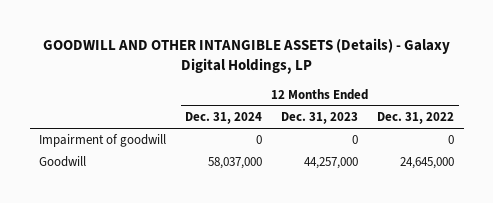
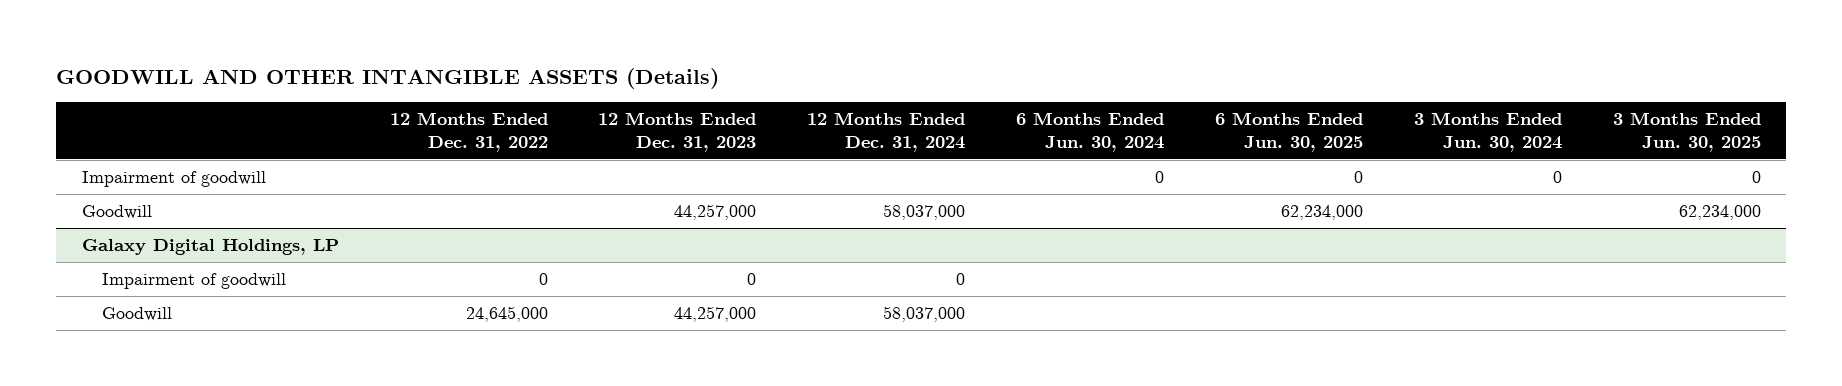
- GOODWILL AND OTHER INTANGIBLE ASSETS (Details) - Galaxy Digital Holdings, LP
+ GOODWILL AND OTHER INTANGIBLE ASSETS (Details)
- | 12 Months Ended Dec. 31, 2024 | 12 Months Ended Dec. 31, 2023 | 12 Months Ended Dec. 31, 2022
+ | 12 Months Ended Dec. 31, 2022 | 12 Months Ended Dec. 31, 2023 | 12 Months Ended Dec. 31, 2024 | 6 Months Ended Jun. 30, 2024 | 6 Months Ended Jun. 30, 2025 | 3 Months Ended Jun. 30, 2024 | 3 Months Ended Jun. 30, 2025
+ Impairment of goodwill | | | | 0 | 0 | 0 | 0
+ Goodwill | | 44,257,000 | 58,037,000 | | 62,234,000 | | 62,234,000
+ Galaxy Digital Holdings, LP

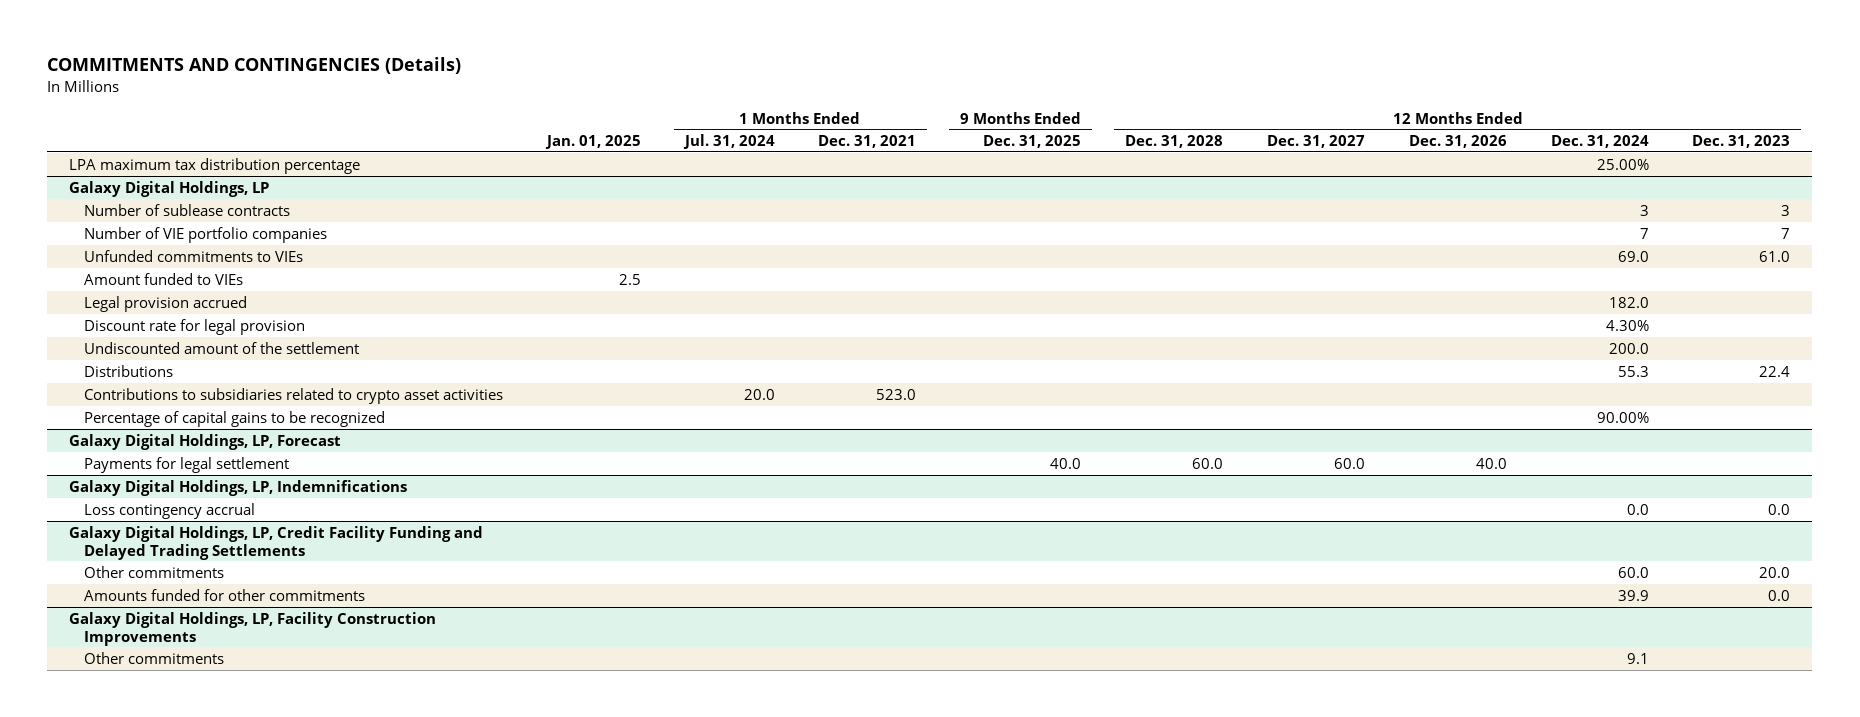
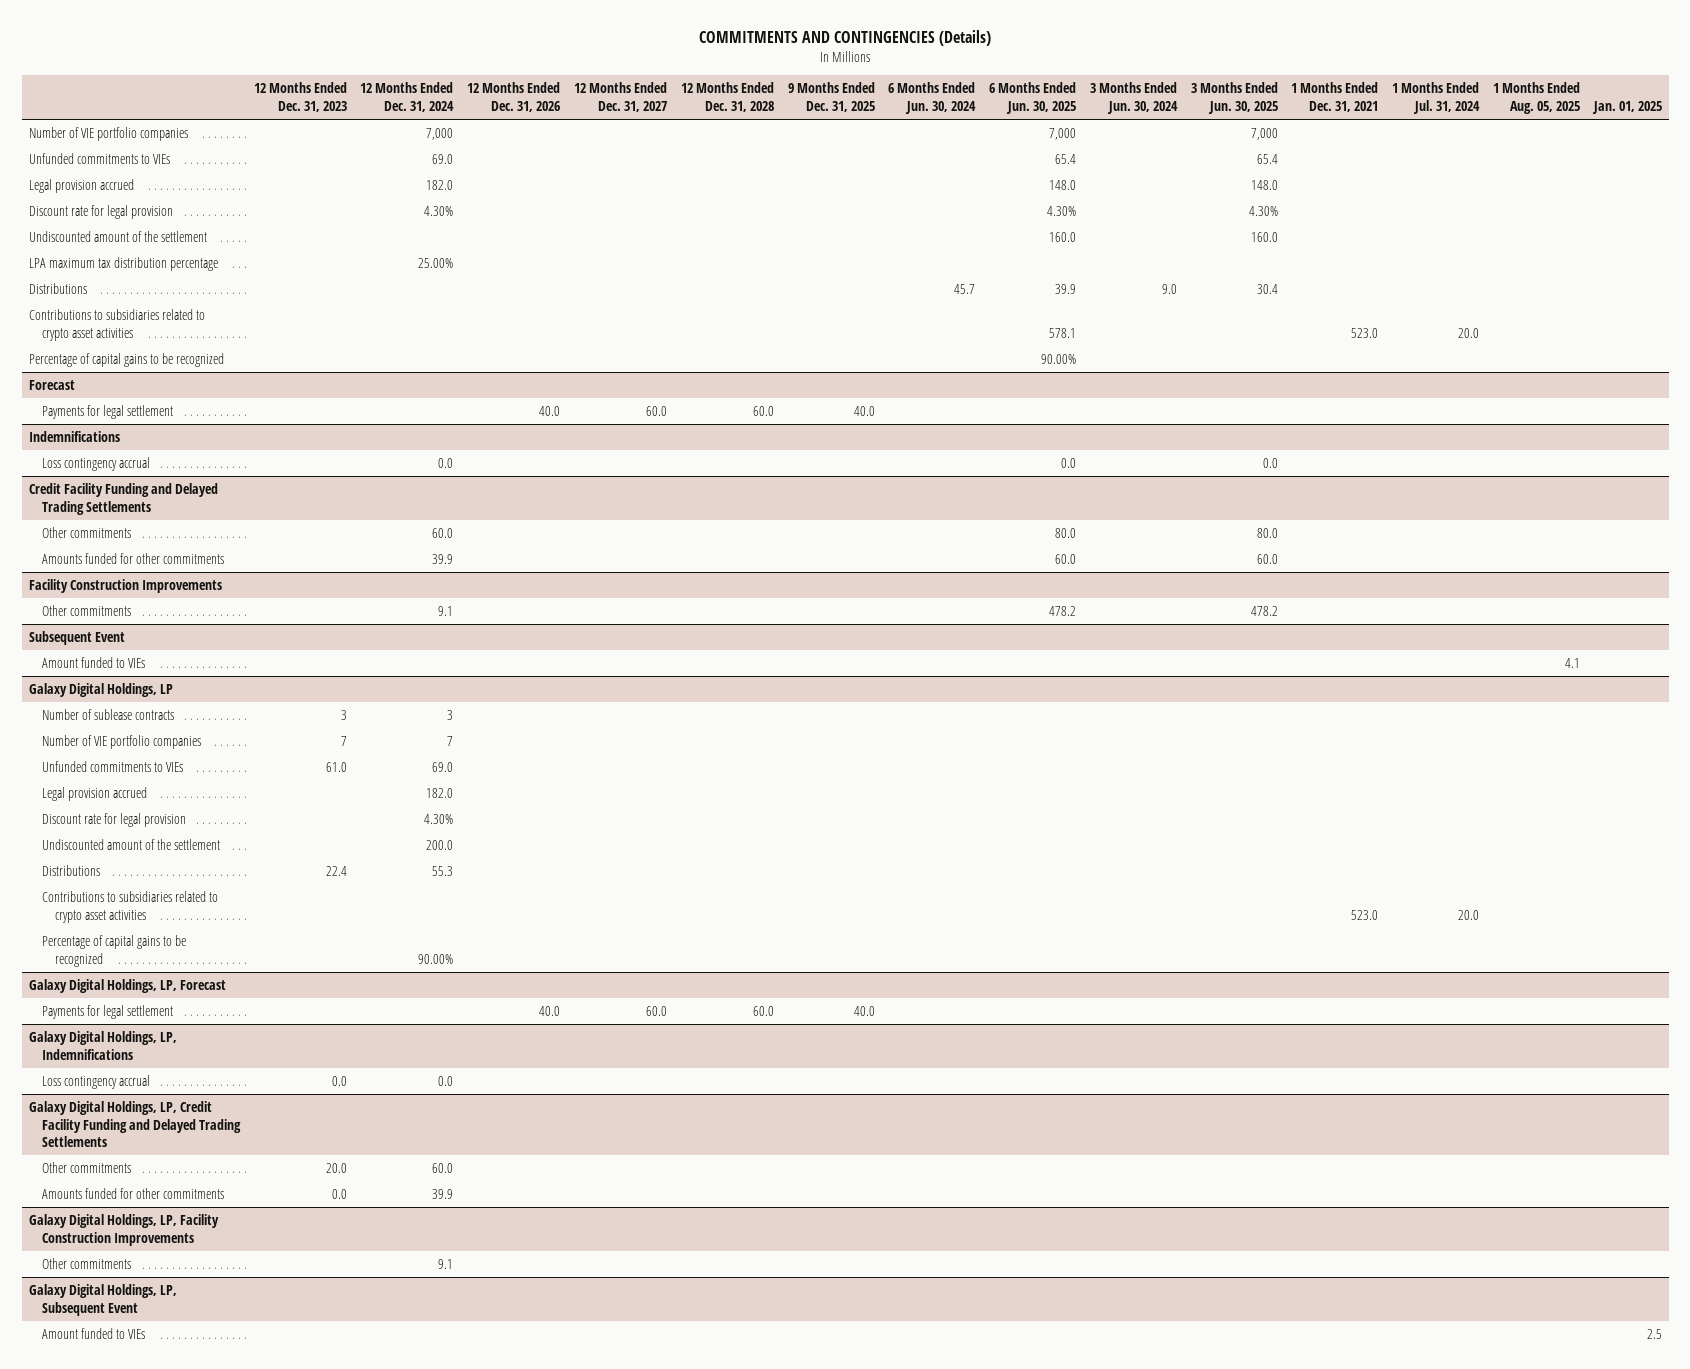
- | Jan. 01, 2025 | 1 Months Ended Jul. 31, 2024 | 1 Months Ended Dec. 31, 2021 | 9 Months Ended Dec. 31, 2025 | 12 Months Ended Dec. 31, 2028 | 12 Months Ended Dec. 31, 2027 | 12 Months Ended Dec. 31, 2026 | 12 Months Ended Dec. 31, 2024 | 12 Months Ended Dec. 31, 2023
+ | 12 Months Ended Dec. 31, 2023 | 12 Months Ended Dec. 31, 2024 | 12 Months Ended Dec. 31, 2026 | 12 Months Ended Dec. 31, 2027 | 12 Months Ended Dec. 31, 2028 | 9 Months Ended Dec. 31, 2025 | 6 Months Ended Jun. 30, 2024 | 6 Months Ended Jun. 30, 2025 | 3 Months Ended Jun. 30, 2024 | 3 Months Ended Jun. 30, 2025 | 1 Months Ended Dec. 31, 2021 | 1 Months Ended Jul. 31, 2024 | 1 Months Ended Aug. 05, 2025 | Jan. 01, 2025
+ Number of VIE portfolio companies | | 7,000 | | | | | | 7,000 | | 7,000 | | | |
+ Unfunded commitments to VIEs | | 69.0 | | | | | | 65.4 | | 65.4 | | | |
+ Legal provision accrued | | 182.0 | | | | | | 148.0 | | 148.0 | | | |
+ Discount rate for legal provision | | 4.30% | | | | | | 4.30% | | 4.30% | | | |
+ Undiscounted amount of the settlement | | | | | | | | 160.0 | | 160.0 | | | |
+ Distributions | | | | | | | 45.7 | 39.9 | 9.0 | 30.4 | | | |
+ Contributions to subsidiaries related to crypto asset activities | | | | | | | | 578.1 | | | 523.0 | 20.0 | |
+ Percentage of capital gains to be recognized | | | | | | | | 90.00% | | | | | |
+ Forecast
+ Payments for legal settlement | | | 40.0 | 60.0 | 60.0 | 40.0 | | | | | | | |
+ Indemnifications
+ Loss contingency accrual | | 0.0 | | | | | | 0.0 | | 0.0 | | | |
+ Credit Facility Funding and Delayed Trading Settlements
+ Other commitments | | 60.0 | | | | | | 80.0 | | 80.0 | | | |
+ Amounts funded for other commitments | | 39.9 | | | | | | 60.0 | | 60.0 | | | |
+ Facility Construction Improvements
+ Other commitments | | 9.1 | | | | | | 478.2 | | 478.2 | | | |
+ Subsequent Event
+ Amount funded to VIEs | | | | | | | | | | | | | 4.1 |
@ Galaxy Digital Holdings, LP
- Amount funded to VIEs | 2.5 | | | | | | | |
+ Galaxy Digital Holdings, LP, Subsequent Event
+ Amount funded to VIEs | | | | | | | | | | | | | | 2.5

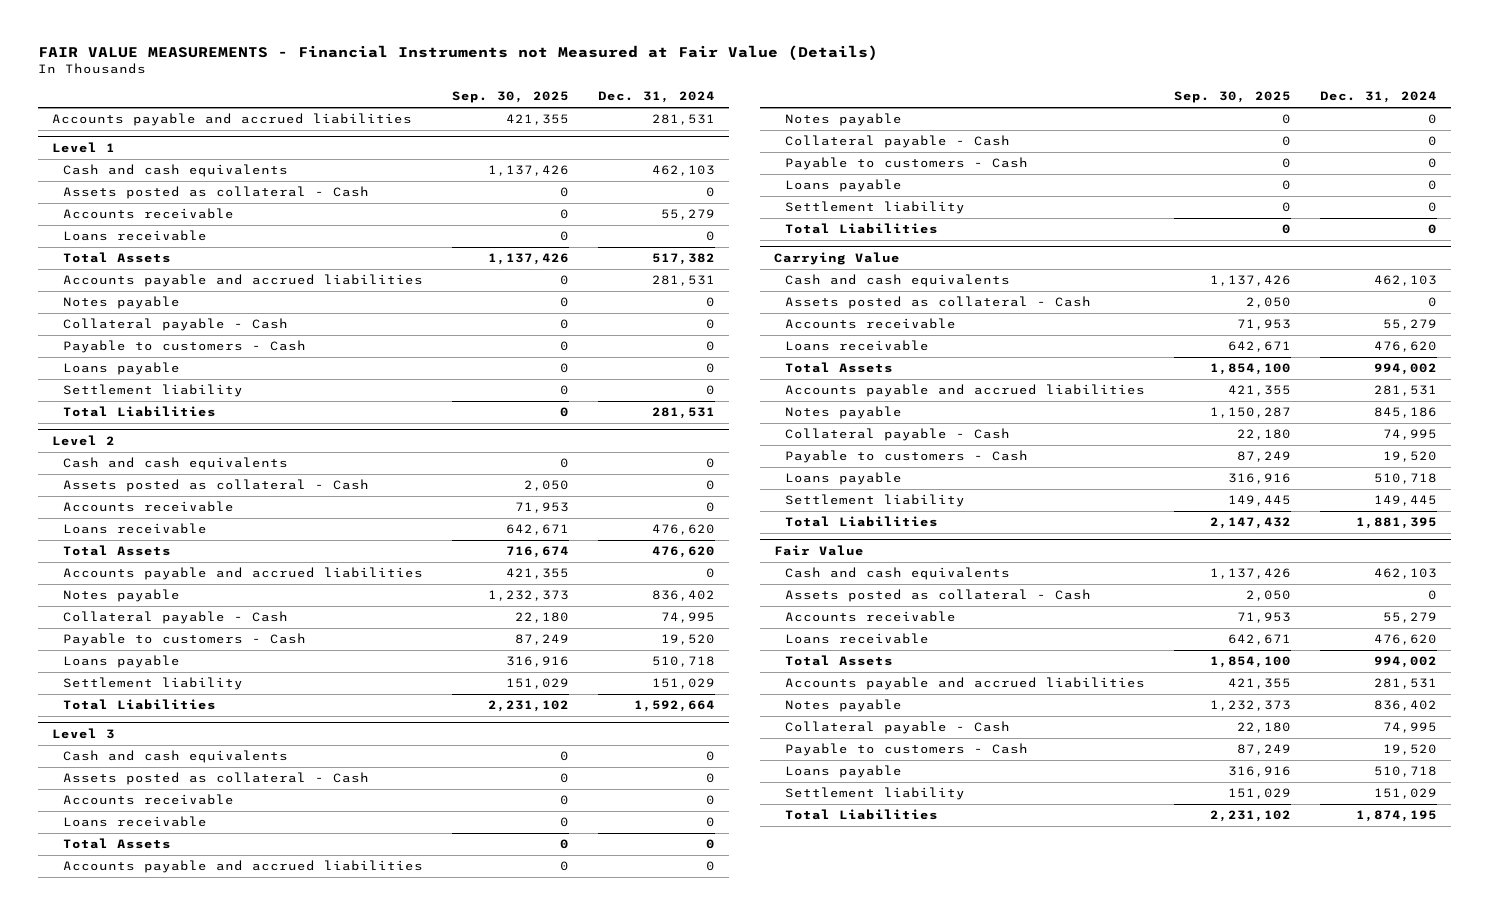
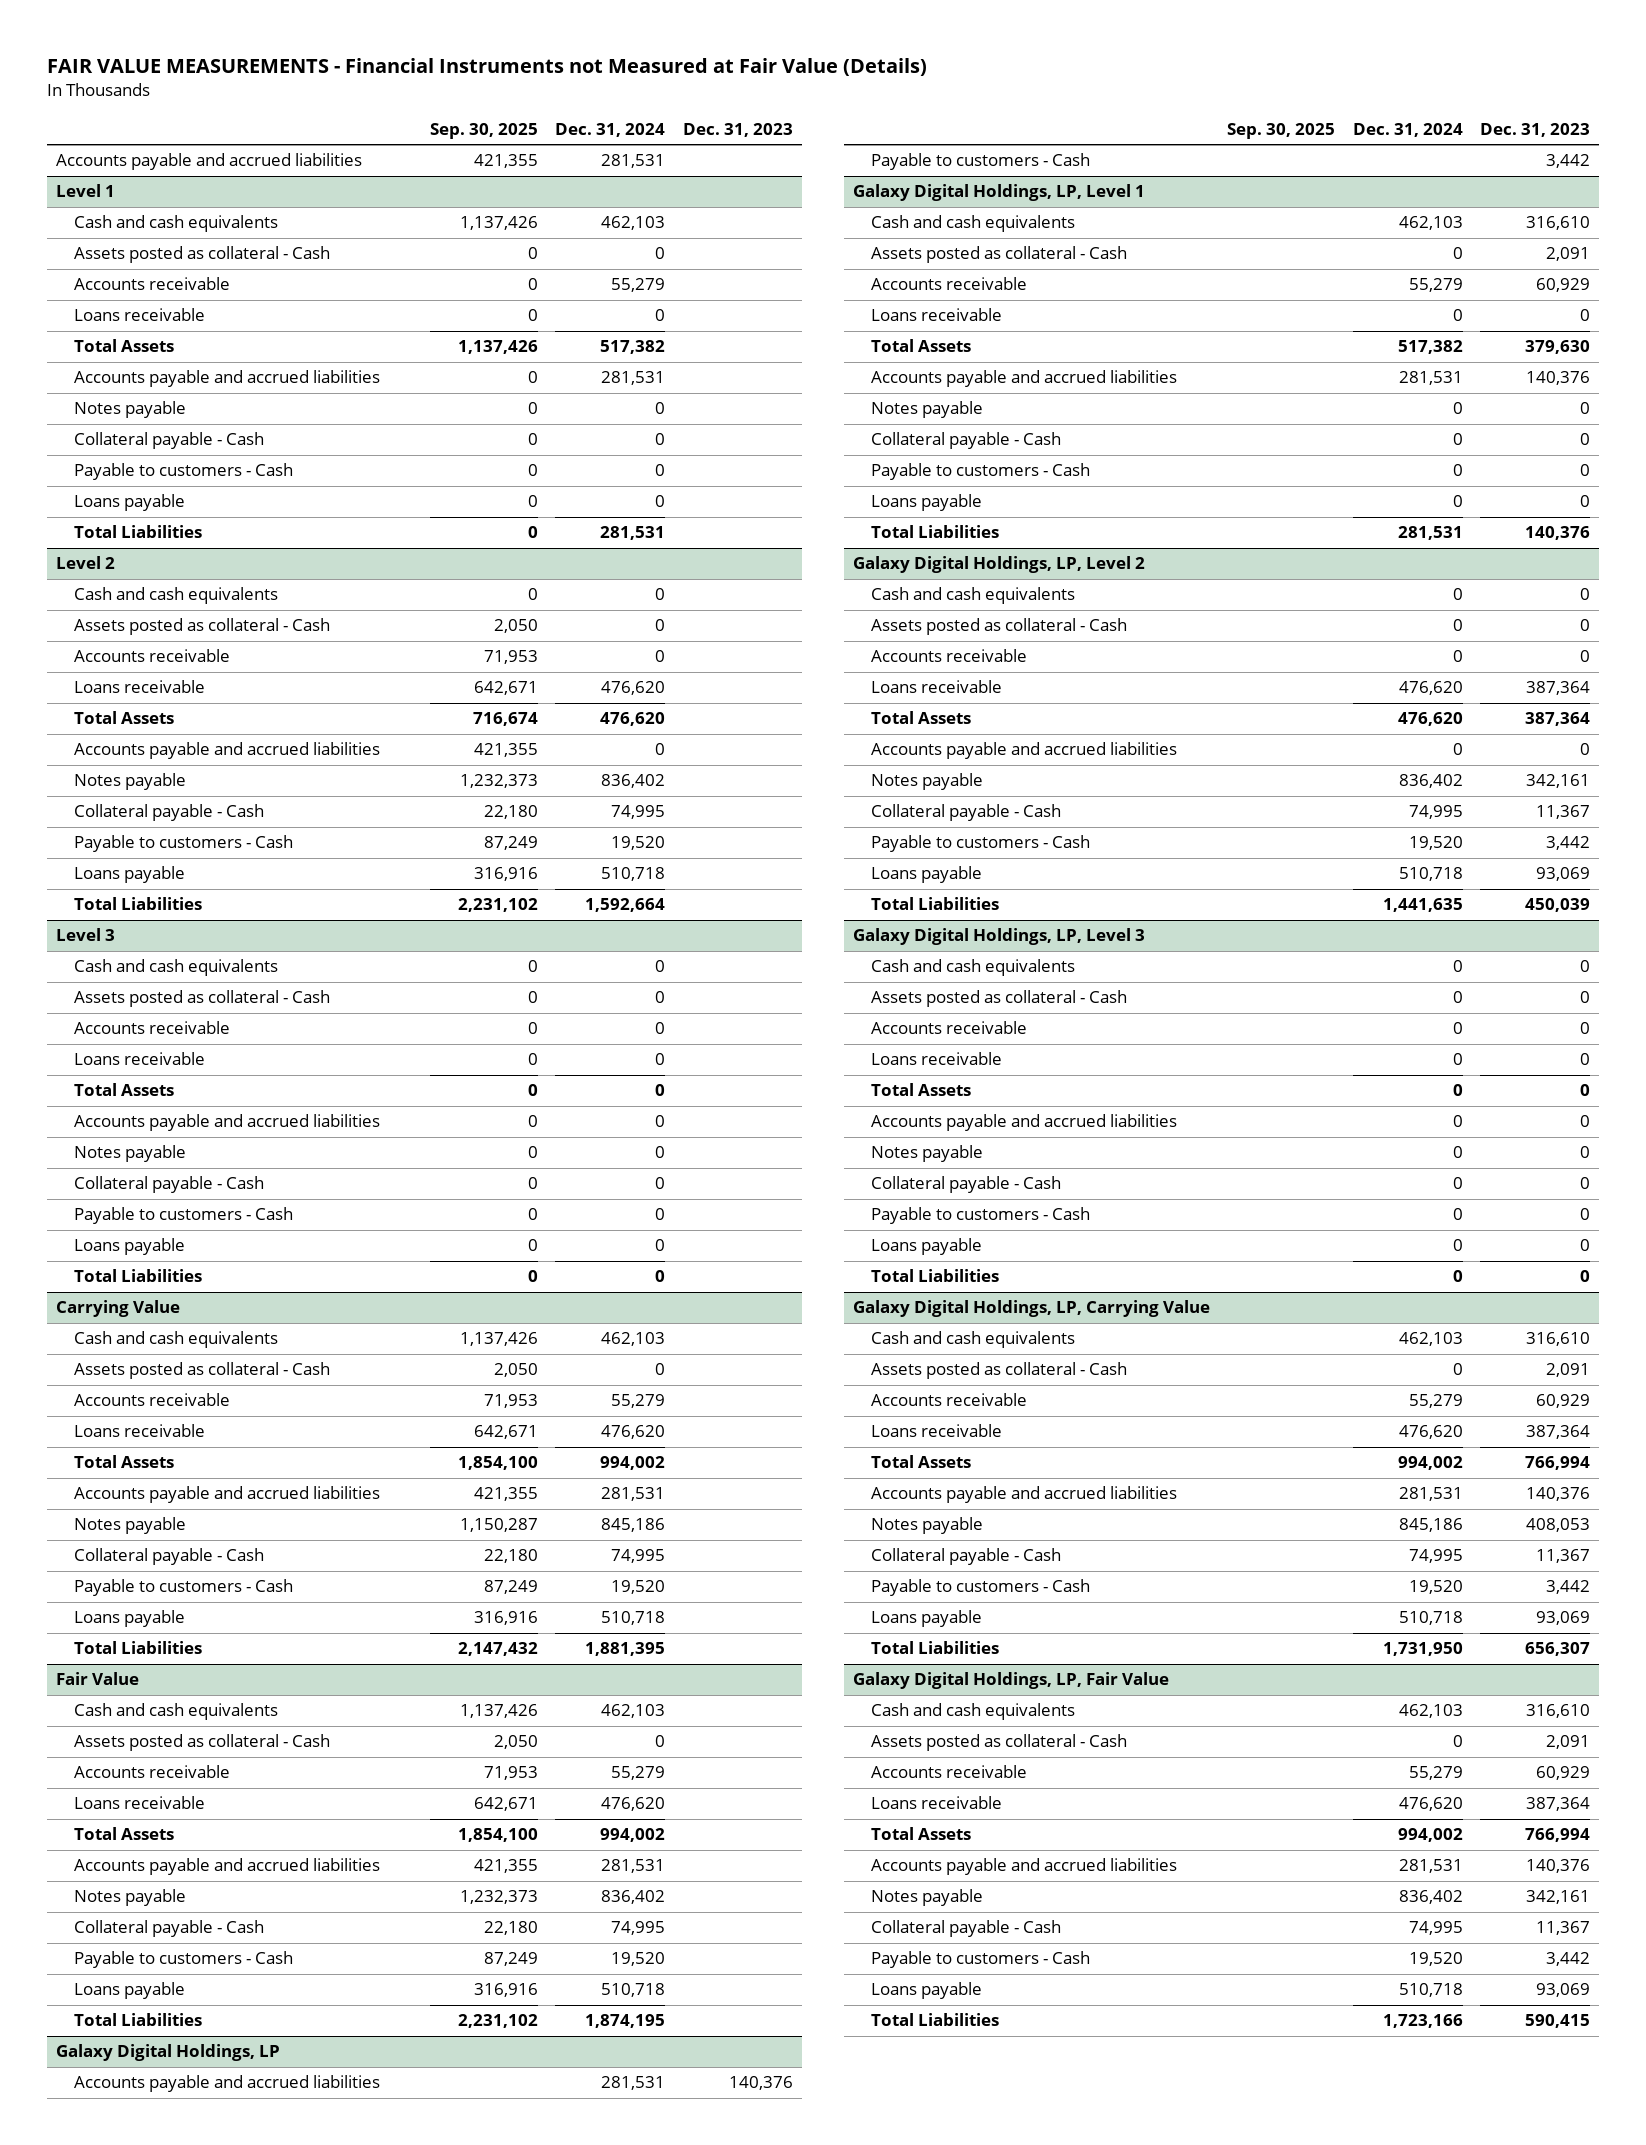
- | Sep. 30, 2025 | Dec. 31, 2024
+ | Sep. 30, 2025 | Dec. 31, 2024 | Dec. 31, 2023
@ Level 1
- Settlement liability | 0 | 0
@ Level 2
- Settlement liability | 151,029 | 151,029
@ Level 3
- Settlement liability | 0 | 0
@ Carrying Value
- Settlement liability | 149,445 | 149,445
@ Fair Value
- Settlement liability | 151,029 | 151,029
+ Galaxy Digital Holdings, LP
+ Accounts payable and accrued liabilities | | 281,531 | 140,376
+ Payable to customers - Cash | | | 3,442
+ Galaxy Digital Holdings, LP, Level 1
+ Cash and cash equivalents | | 462,103 | 316,610
+ Assets posted as collateral - Cash | | 0 | 2,091
+ Accounts receivable | | 55,279 | 60,929
+ Loans receivable | | 0 | 0
+ Total Assets | | 517,382 | 379,630
+ Accounts payable and accrued liabilities | | 281,531 | 140,376
+ Notes payable | | 0 | 0
+ Collateral payable - Cash | | 0 | 0
+ Payable to customers - Cash | | 0 | 0
+ Loans payable | | 0 | 0
+ Total Liabilities | | 281,531 | 140,376
+ Galaxy Digital Holdings, LP, Level 2
+ Cash and cash equivalents | | 0 | 0
+ Assets posted as collateral - Cash | | 0 | 0
+ Accounts receivable | | 0 | 0
+ Loans receivable | | 476,620 | 387,364
+ Total Assets | | 476,620 | 387,364
+ Accounts payable and accrued liabilities | | 0 | 0
+ Notes payable | | 836,402 | 342,161
+ Collateral payable - Cash | | 74,995 | 11,367
+ Payable to customers - Cash | | 19,520 | 3,442
+ Loans payable | | 510,718 | 93,069
+ Total Liabilities | | 1,441,635 | 450,039
+ Galaxy Digital Holdings, LP, Level 3
+ Cash and cash equivalents | | 0 | 0
+ Assets posted as collateral - Cash | | 0 | 0
+ Accounts receivable | | 0 | 0
+ Loans receivable | | 0 | 0
+ Total Assets | | 0 | 0
+ Accounts payable and accrued liabilities | | 0 | 0
+ Notes payable | | 0 | 0
+ Collateral payable - Cash | | 0 | 0
+ Payable to customers - Cash | | 0 | 0
+ Loans payable | | 0 | 0
+ Total Liabilities | | 0 | 0
+ Galaxy Digital Holdings, LP, Carrying Value
+ Cash and cash equivalents | | 462,103 | 316,610
+ Assets posted as collateral - Cash | | 0 | 2,091
+ Accounts receivable | | 55,279 | 60,929
+ Loans receivable | | 476,620 | 387,364
+ Total Assets | | 994,002 | 766,994
+ Accounts payable and accrued liabilities | | 281,531 | 140,376
+ Notes payable | | 845,186 | 408,053
+ Collateral payable - Cash | | 74,995 | 11,367
+ Payable to customers - Cash | | 19,520 | 3,442
+ Loans payable | | 510,718 | 93,069
+ Total Liabilities | | 1,731,950 | 656,307
+ Galaxy Digital Holdings, LP, Fair Value
+ Cash and cash equivalents | | 462,103 | 316,610
+ Assets posted as collateral - Cash | | 0 | 2,091
+ Accounts receivable | | 55,279 | 60,929
+ Loans receivable | | 476,620 | 387,364
+ Total Assets | | 994,002 | 766,994
+ Accounts payable and accrued liabilities | | 281,531 | 140,376
+ Notes payable | | 836,402 | 342,161
+ Collateral payable - Cash | | 74,995 | 11,367
+ Payable to customers - Cash | | 19,520 | 3,442
+ Loans payable | | 510,718 | 93,069
+ Total Liabilities | | 1,723,166 | 590,415

